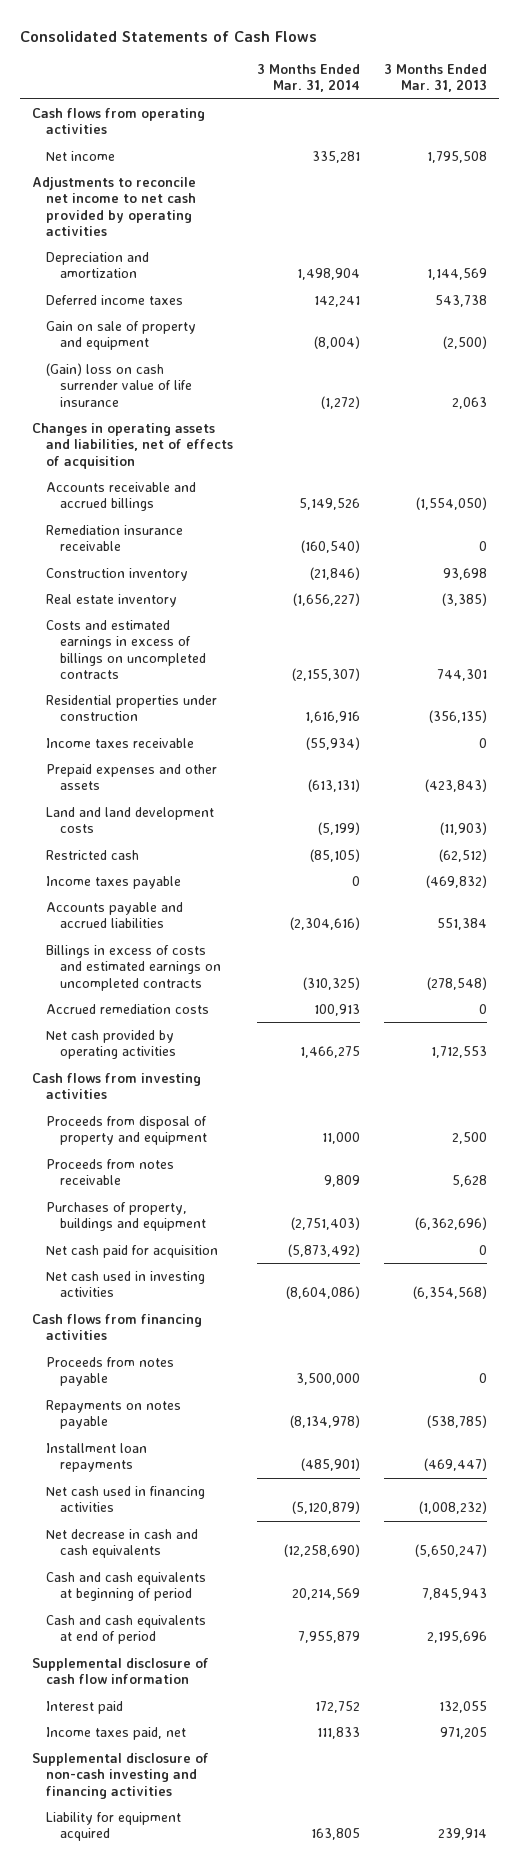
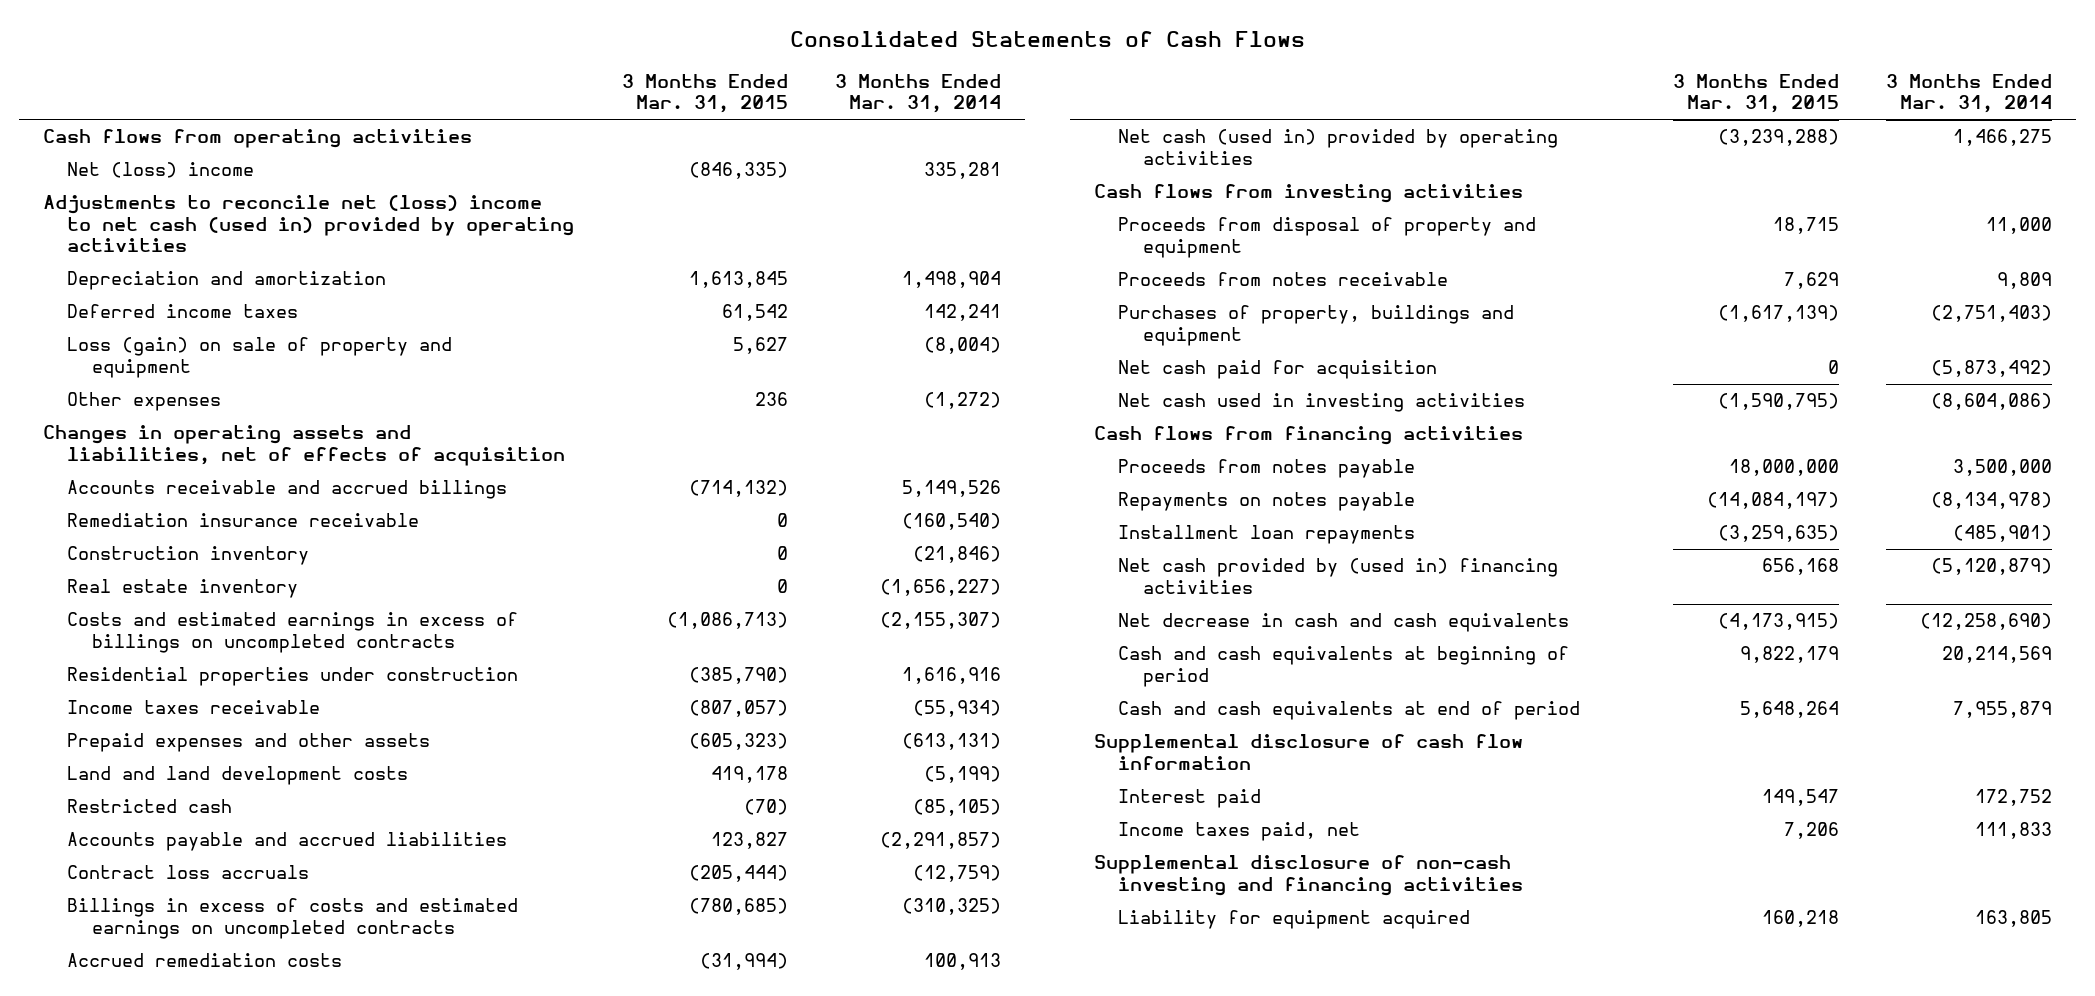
- | 3 Months Ended Mar. 31, 2014 | 3 Months Ended Mar. 31, 2013
+ | 3 Months Ended Mar. 31, 2015 | 3 Months Ended Mar. 31, 2014
- Net income | 335,281 | 1,795,508
- Adjustments to reconcile net income to net cash provided by operating activities
+ Net (loss) income | (846,335) | 335,281
+ Adjustments to reconcile net (loss) income to net cash (used in) provided by operating activities
- Gain on sale of property and equipment | (8,004) | (2,500)
- (Gain) loss on cash surrender value of life insurance | (1,272) | 2,063
+ Loss (gain) on sale of property and equipment | 5,627 | (8,004)
+ Other expenses | 236 | (1,272)
- Income taxes payable | 0 | (469,832)
- Accounts payable and accrued liabilities | (2,304,616) | 551,384
+ Accounts payable and accrued liabilities | 123,827 | (2,291,857)
+ Contract loss accruals | (205,444) | (12,759)
- Net cash provided by operating activities | 1,466,275 | 1,712,553
+ Net cash (used in) provided by operating activities | (3,239,288) | 1,466,275
- Net cash used in financing activities | (5,120,879) | (1,008,232)
+ Net cash provided by (used in) financing activities | 656,168 | (5,120,879)

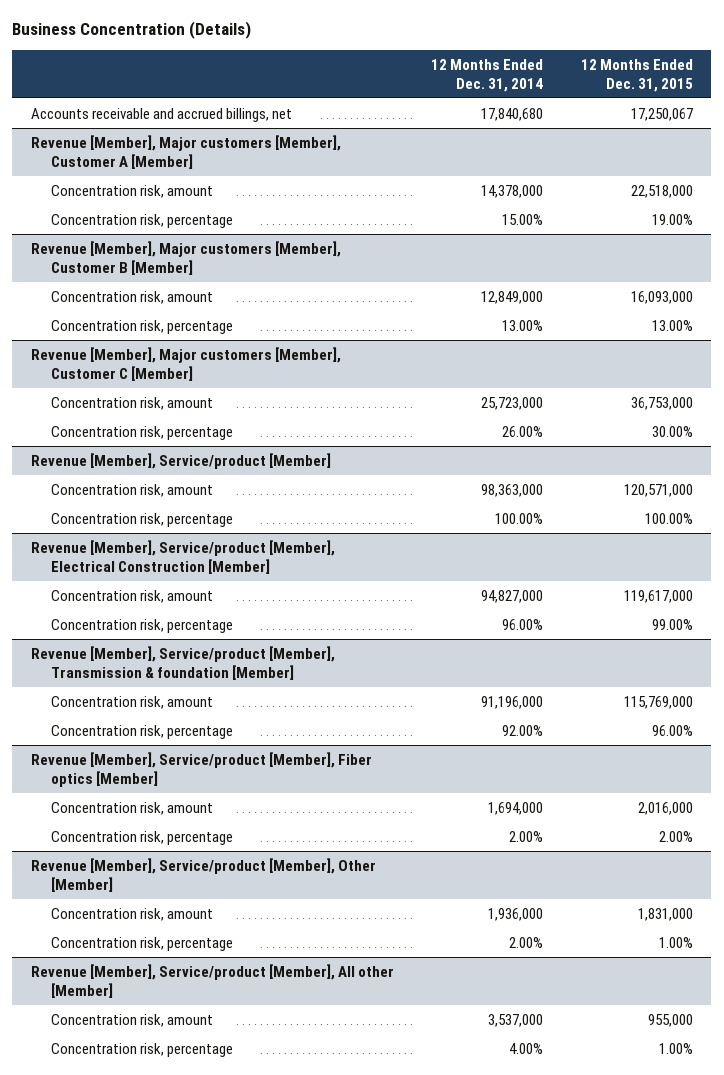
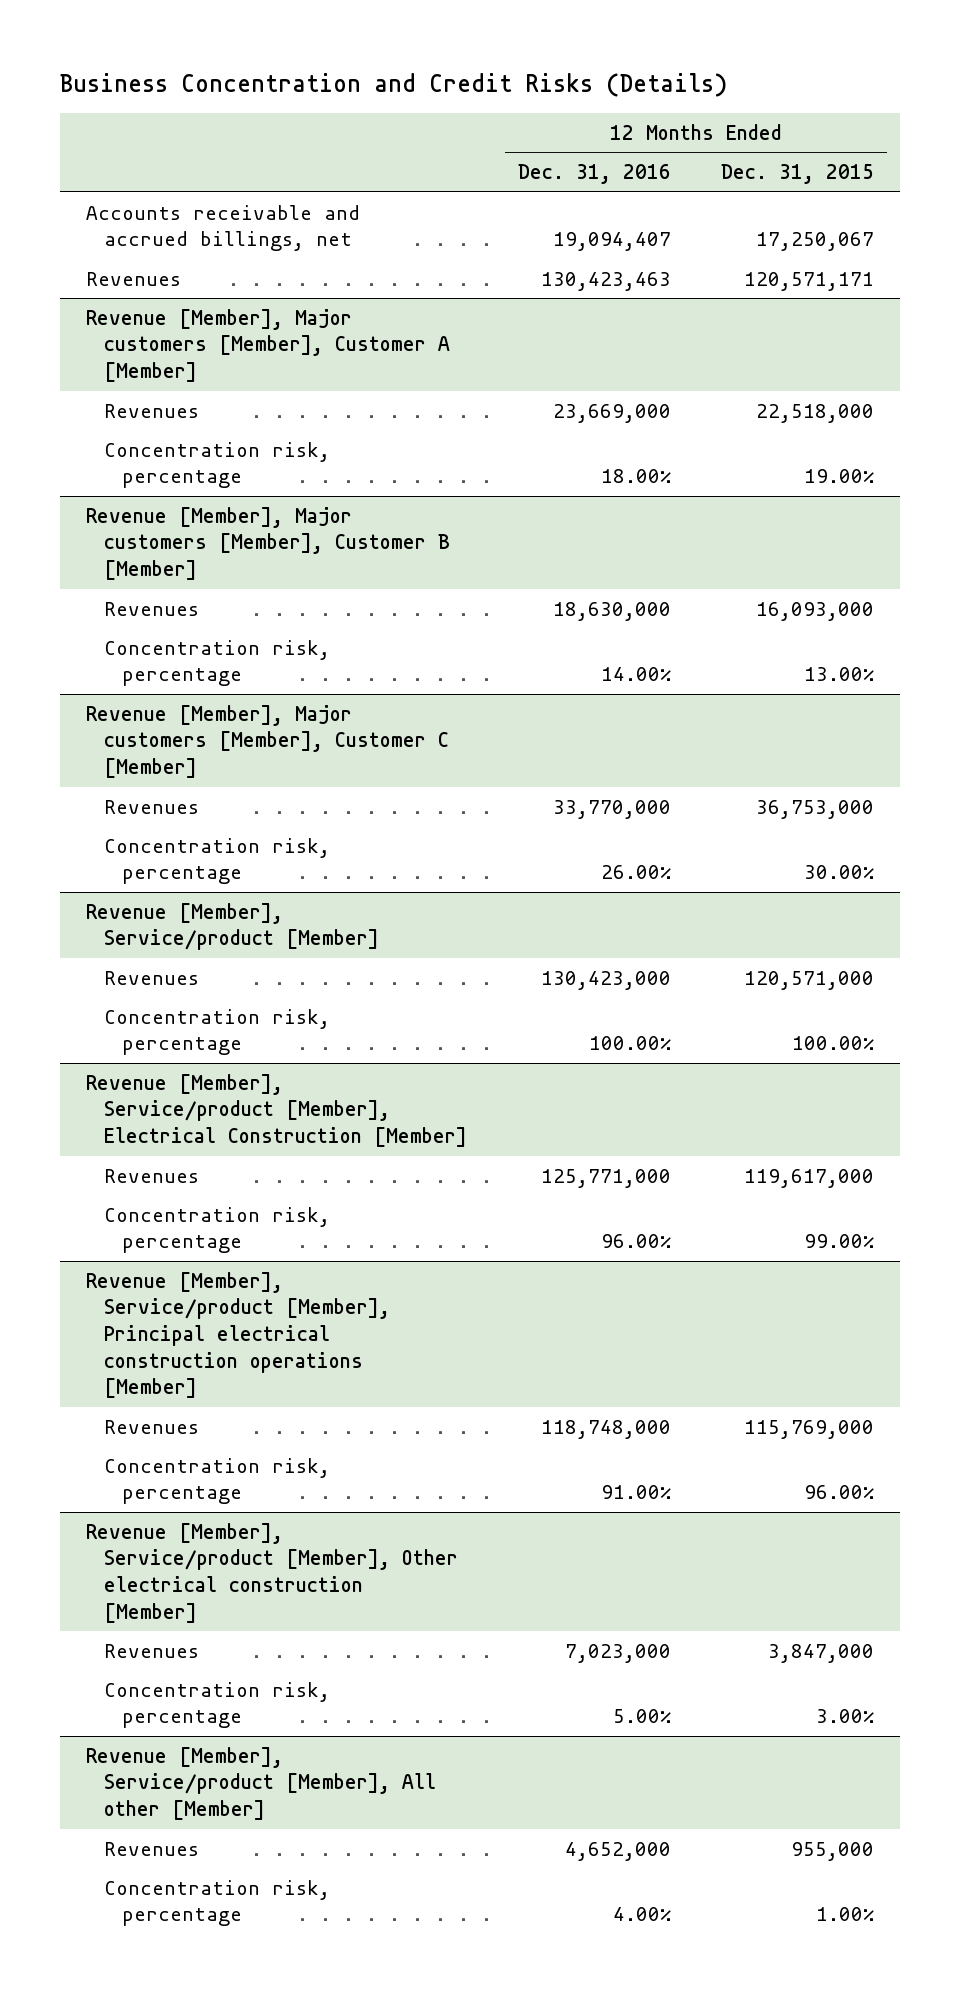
- Business Concentration (Details)
+ Business Concentration and Credit Risks (Details)
- | 12 Months Ended Dec. 31, 2014 | 12 Months Ended Dec. 31, 2015
+ | 12 Months Ended Dec. 31, 2016 | 12 Months Ended Dec. 31, 2015
+ Revenues | 130,423,463 | 120,571,171
@ Revenue [Member], Major customers [Member], Customer A [Member]
- Concentration risk, amount | 14,378,000 | 22,518,000
+ Revenues | 23,669,000 | 22,518,000
@ Revenue [Member], Major customers [Member], Customer B [Member]
- Concentration risk, amount | 12,849,000 | 16,093,000
+ Revenues | 18,630,000 | 16,093,000
@ Revenue [Member], Major customers [Member], Customer C [Member]
- Concentration risk, amount | 25,723,000 | 36,753,000
+ Revenues | 33,770,000 | 36,753,000
@ Revenue [Member], Service/product [Member]
- Concentration risk, amount | 98,363,000 | 120,571,000
+ Revenues | 130,423,000 | 120,571,000
@ Revenue [Member], Service/product [Member], Electrical Construction [Member]
- Concentration risk, amount | 94,827,000 | 119,617,000
+ Revenues | 125,771,000 | 119,617,000
- Revenue [Member], Service/product [Member], Transmission & foundation [Member]
- Concentration risk, amount | 91,196,000 | 115,769,000
+ Revenue [Member], Service/product [Member], Principal electrical construction operations [Member]
+ Revenues | 118,748,000 | 115,769,000
- Revenue [Member], Service/product [Member], Fiber optics [Member]
- Concentration risk, amount | 1,694,000 | 2,016,000
- Concentration risk, percentage | 2.00% | 2.00%
- Revenue [Member], Service/product [Member], Other [Member]
- Concentration risk, amount | 1,936,000 | 1,831,000
- Concentration risk, percentage | 2.00% | 1.00%
+ Revenue [Member], Service/product [Member], Other electrical construction [Member]
+ Revenues | 7,023,000 | 3,847,000
+ Concentration risk, percentage | 5.00% | 3.00%
@ Revenue [Member], Service/product [Member], All other [Member]
- Concentration risk, amount | 3,537,000 | 955,000
+ Revenues | 4,652,000 | 955,000

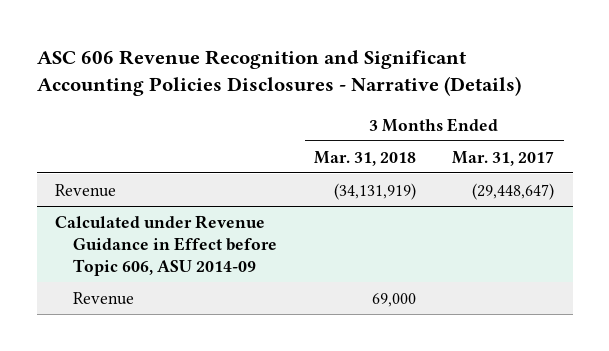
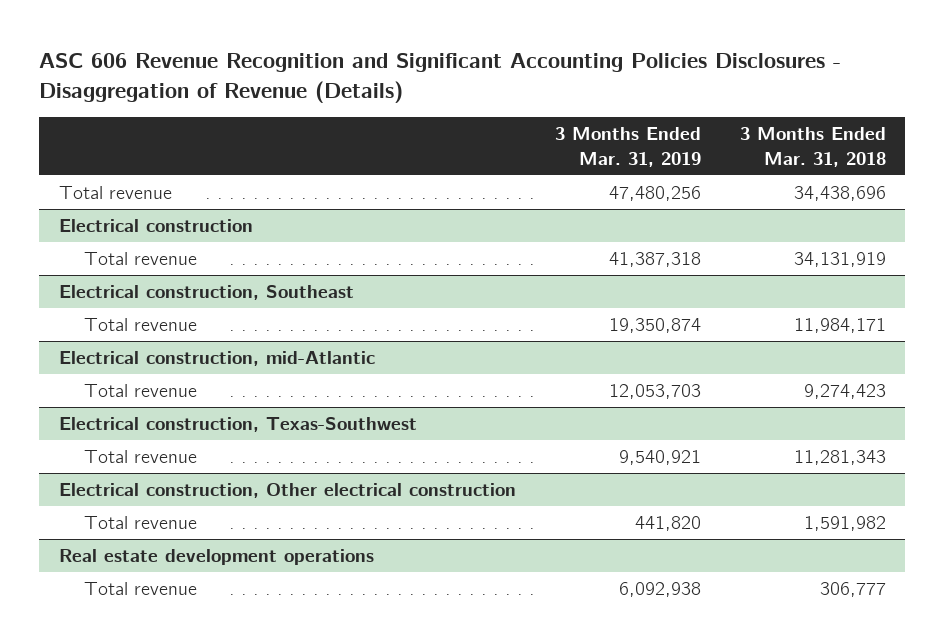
- ASC 606 Revenue Recognition and Significant Accounting Policies Disclosures - Narrative (Details)
+ ASC 606 Revenue Recognition and Significant Accounting Policies Disclosures - Disaggregation of Revenue (Details)
- | 3 Months Ended Mar. 31, 2018 | 3 Months Ended Mar. 31, 2017
+ | 3 Months Ended Mar. 31, 2019 | 3 Months Ended Mar. 31, 2018
- Revenue | (34,131,919) | (29,448,647)
- Calculated under Revenue Guidance in Effect before Topic 606, ASU 2014-09
- Revenue | 69,000 |
+ Total revenue | 47,480,256 | 34,438,696
+ Electrical construction
+ Total revenue | 41,387,318 | 34,131,919
+ Electrical construction, Southeast
+ Total revenue | 19,350,874 | 11,984,171
+ Electrical construction, mid-Atlantic
+ Total revenue | 12,053,703 | 9,274,423
+ Electrical construction, Texas-Southwest
+ Total revenue | 9,540,921 | 11,281,343
+ Electrical construction, Other electrical construction
+ Total revenue | 441,820 | 1,591,982
+ Real estate development operations
+ Total revenue | 6,092,938 | 306,777

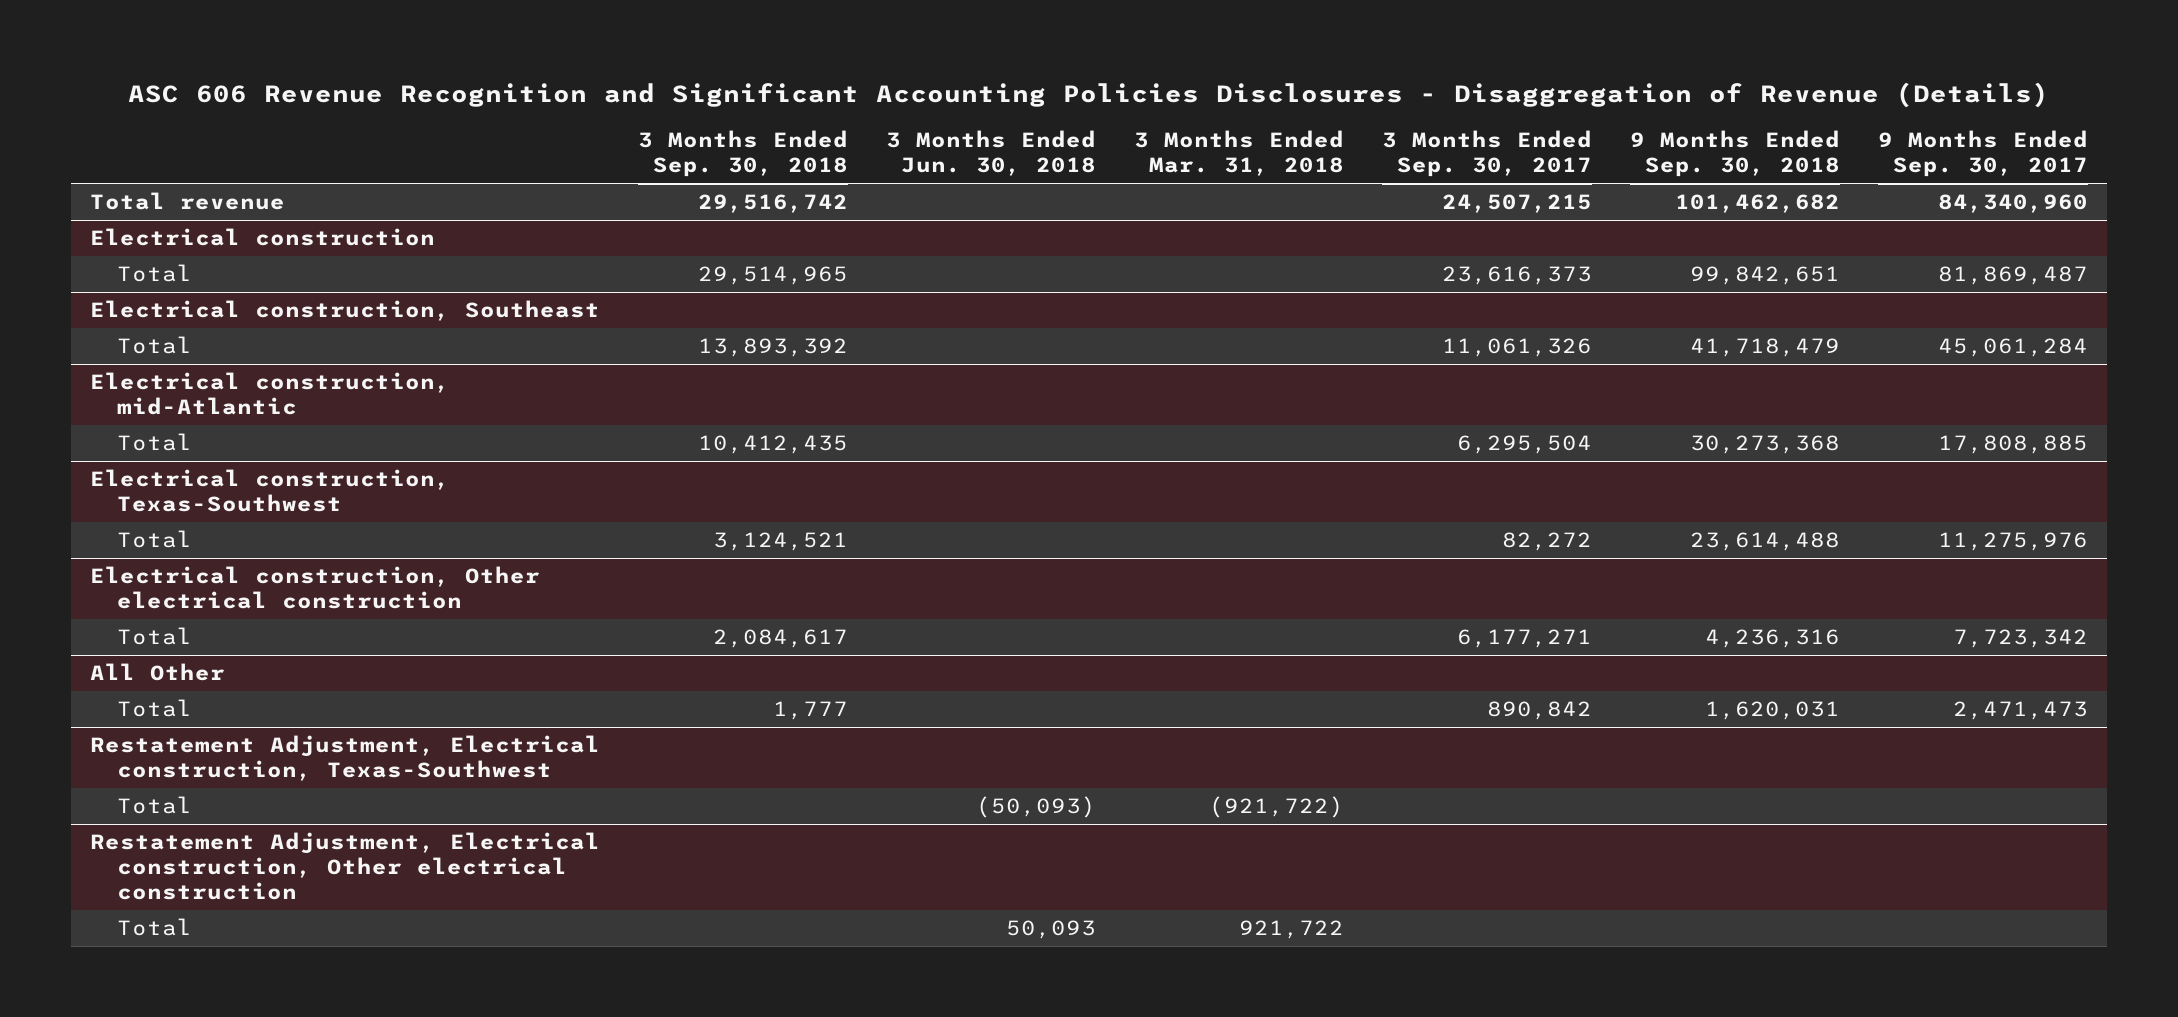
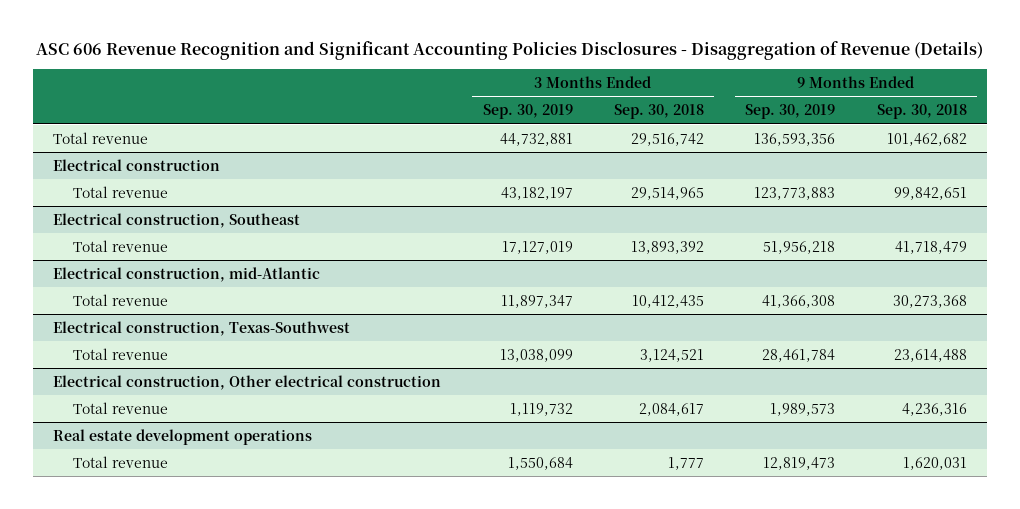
- | 3 Months Ended Sep. 30, 2018 | 3 Months Ended Jun. 30, 2018 | 3 Months Ended Mar. 31, 2018 | 3 Months Ended Sep. 30, 2017 | 9 Months Ended Sep. 30, 2018 | 9 Months Ended Sep. 30, 2017
+ | 3 Months Ended Sep. 30, 2019 | 3 Months Ended Sep. 30, 2018 | 9 Months Ended Sep. 30, 2019 | 9 Months Ended Sep. 30, 2018
@ Electrical construction
- Total | 29,514,965 | | | 23,616,373 | 99,842,651 | 81,869,487
+ Total revenue | 43,182,197 | 29,514,965 | 123,773,883 | 99,842,651
@ Electrical construction, Southeast
- Total | 13,893,392 | | | 11,061,326 | 41,718,479 | 45,061,284
+ Total revenue | 17,127,019 | 13,893,392 | 51,956,218 | 41,718,479
@ Electrical construction, mid-Atlantic
- Total | 10,412,435 | | | 6,295,504 | 30,273,368 | 17,808,885
+ Total revenue | 11,897,347 | 10,412,435 | 41,366,308 | 30,273,368
@ Electrical construction, Texas-Southwest
- Total | 3,124,521 | | | 82,272 | 23,614,488 | 11,275,976
+ Total revenue | 13,038,099 | 3,124,521 | 28,461,784 | 23,614,488
@ Electrical construction, Other electrical construction
- Total | 2,084,617 | | | 6,177,271 | 4,236,316 | 7,723,342
- All Other
- Total | 1,777 | | | 890,842 | 1,620,031 | 2,471,473
- Restatement Adjustment, Electrical construction, Texas-Southwest
- Total | | (50,093) | (921,722) | | |
- Restatement Adjustment, Electrical construction, Other electrical construction
- Total | | 50,093 | 921,722 | | |
@ Electrical construction, Other electrical construction
+ Total revenue | 1,119,732 | 2,084,617 | 1,989,573 | 4,236,316
+ Real estate development operations
+ Total revenue | 1,550,684 | 1,777 | 12,819,473 | 1,620,031

